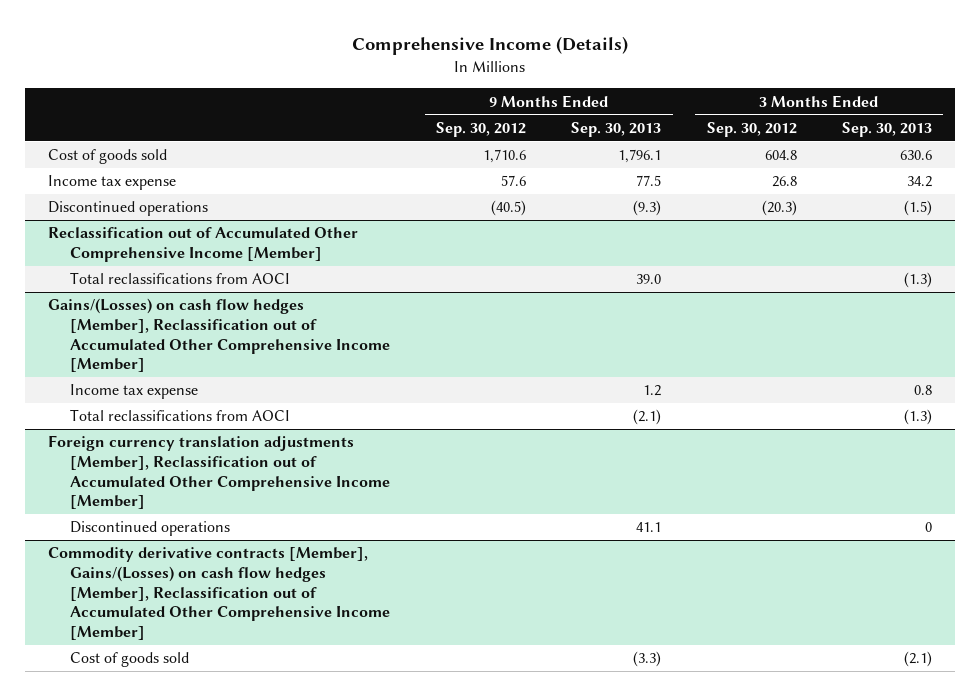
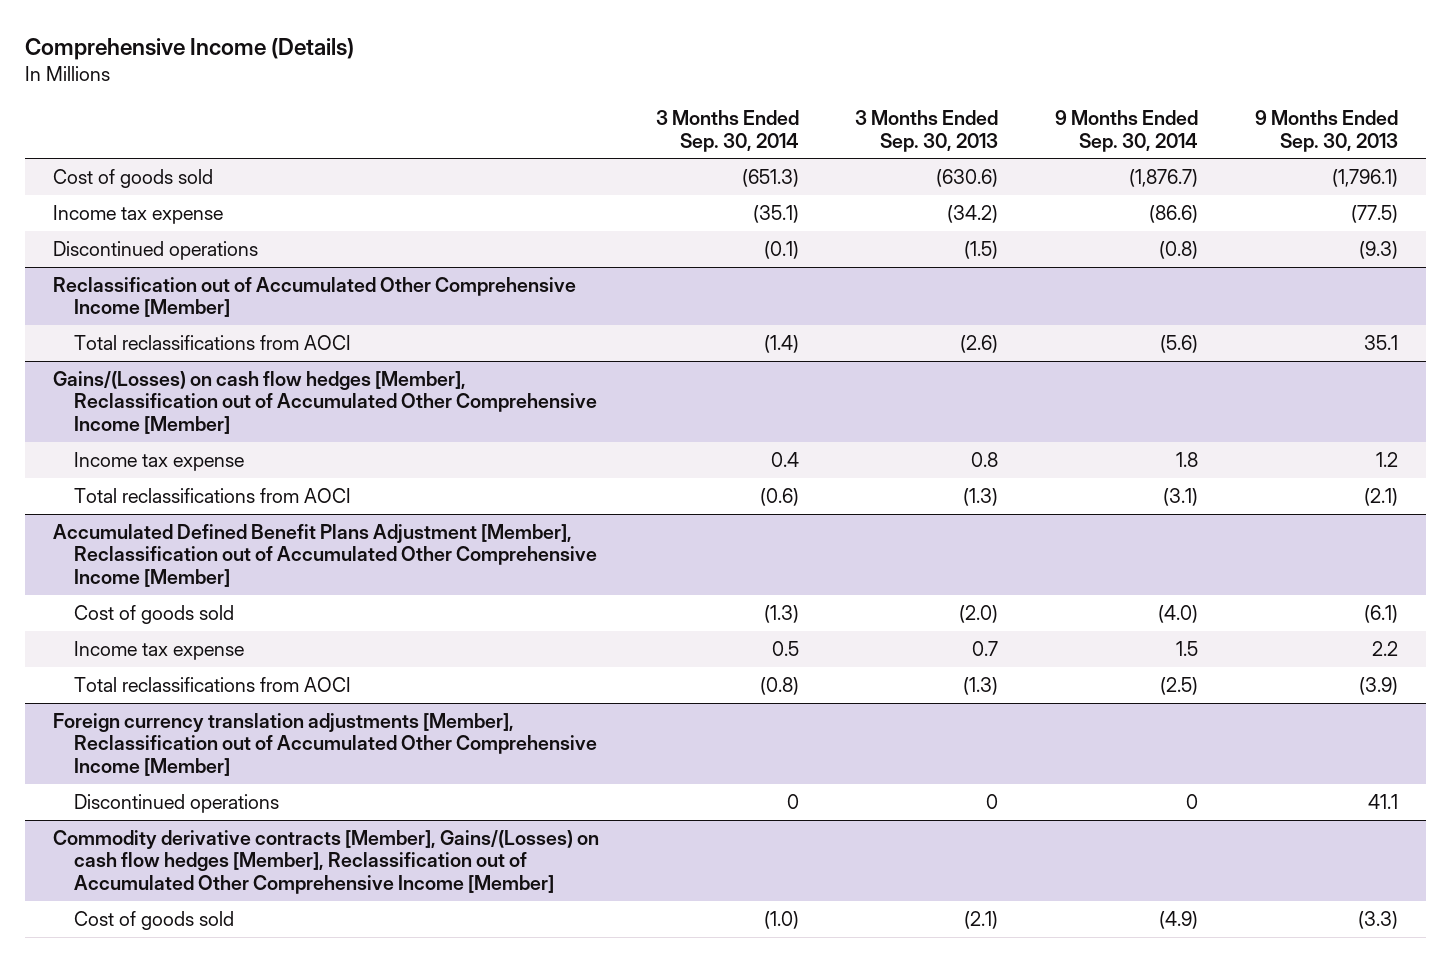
- | 9 Months Ended Sep. 30, 2012 | 9 Months Ended Sep. 30, 2013 | 3 Months Ended Sep. 30, 2012 | 3 Months Ended Sep. 30, 2013
+ | 3 Months Ended Sep. 30, 2014 | 3 Months Ended Sep. 30, 2013 | 9 Months Ended Sep. 30, 2014 | 9 Months Ended Sep. 30, 2013
- Cost of goods sold | 1,710.6 | 1,796.1 | 604.8 | 630.6
- Income tax expense | 57.6 | 77.5 | 26.8 | 34.2
+ Cost of goods sold | (651.3) | (630.6) | (1,876.7) | (1,796.1)
+ Income tax expense | (35.1) | (34.2) | (86.6) | (77.5)
@ Reclassification out of Accumulated Other Comprehensive Income [Member]
- Total reclassifications from AOCI | | 39.0 | | (1.3)
+ Total reclassifications from AOCI | (1.4) | (2.6) | (5.6) | 35.1
+ Accumulated Defined Benefit Plans Adjustment [Member], Reclassification out of Accumulated Other Comprehensive Income [Member]
+ Cost of goods sold | (1.3) | (2.0) | (4.0) | (6.1)
+ Income tax expense | 0.5 | 0.7 | 1.5 | 2.2
+ Total reclassifications from AOCI | (0.8) | (1.3) | (2.5) | (3.9)

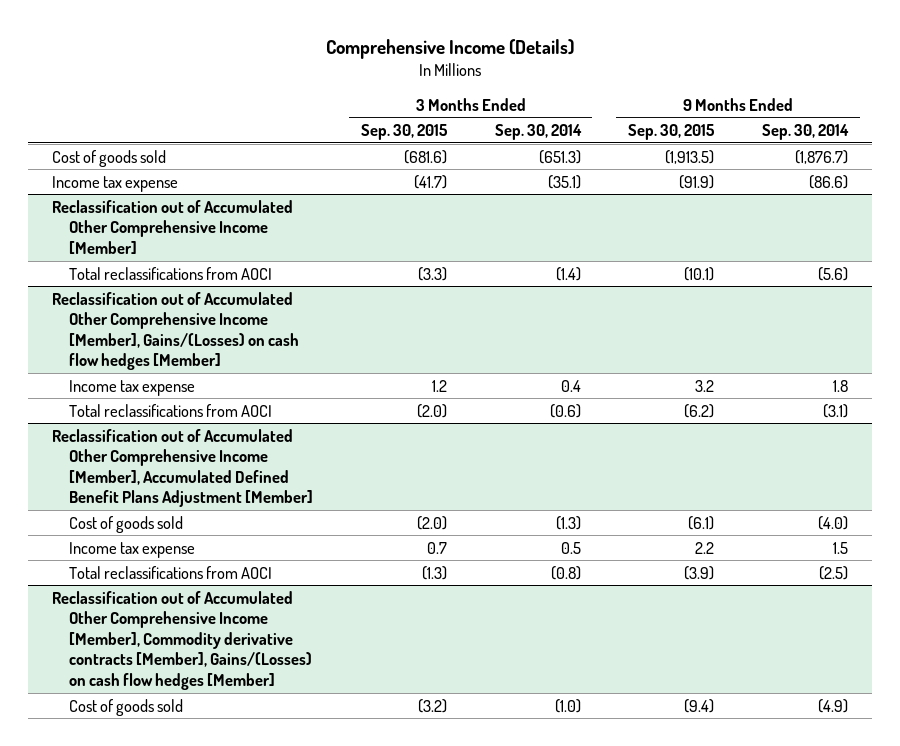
- | 3 Months Ended Sep. 30, 2014 | 3 Months Ended Sep. 30, 2013 | 9 Months Ended Sep. 30, 2014 | 9 Months Ended Sep. 30, 2013
+ | 3 Months Ended Sep. 30, 2015 | 3 Months Ended Sep. 30, 2014 | 9 Months Ended Sep. 30, 2015 | 9 Months Ended Sep. 30, 2014
- Discontinued operations | (0.1) | (1.5) | (0.8) | (9.3)
- Gains/(Losses) on cash flow hedges [Member], Reclassification out of Accumulated Other Comprehensive Income [Member]
+ Reclassification out of Accumulated Other Comprehensive Income [Member], Gains/(Losses) on cash flow hedges [Member]
- Accumulated Defined Benefit Plans Adjustment [Member], Reclassification out of Accumulated Other Comprehensive Income [Member]
+ Reclassification out of Accumulated Other Comprehensive Income [Member], Accumulated Defined Benefit Plans Adjustment [Member]
- Foreign currency translation adjustments [Member], Reclassification out of Accumulated Other Comprehensive Income [Member]
- Discontinued operations | 0 | 0 | 0 | 41.1
- Commodity derivative contracts [Member], Gains/(Losses) on cash flow hedges [Member], Reclassification out of Accumulated Other Comprehensive Income [Member]
+ Reclassification out of Accumulated Other Comprehensive Income [Member], Commodity derivative contracts [Member], Gains/(Losses) on cash flow hedges [Member]

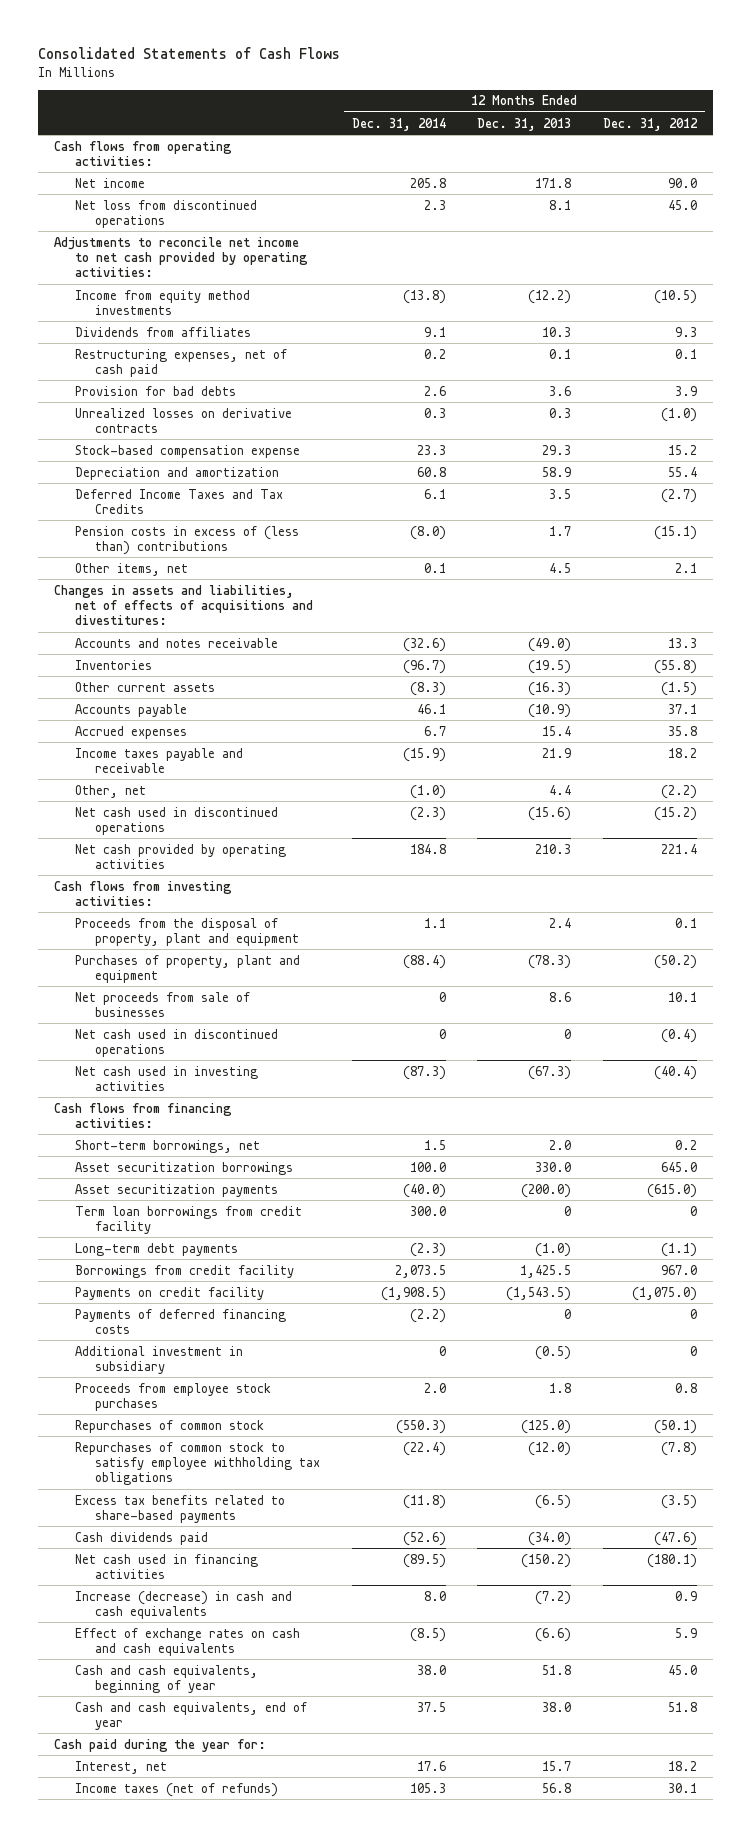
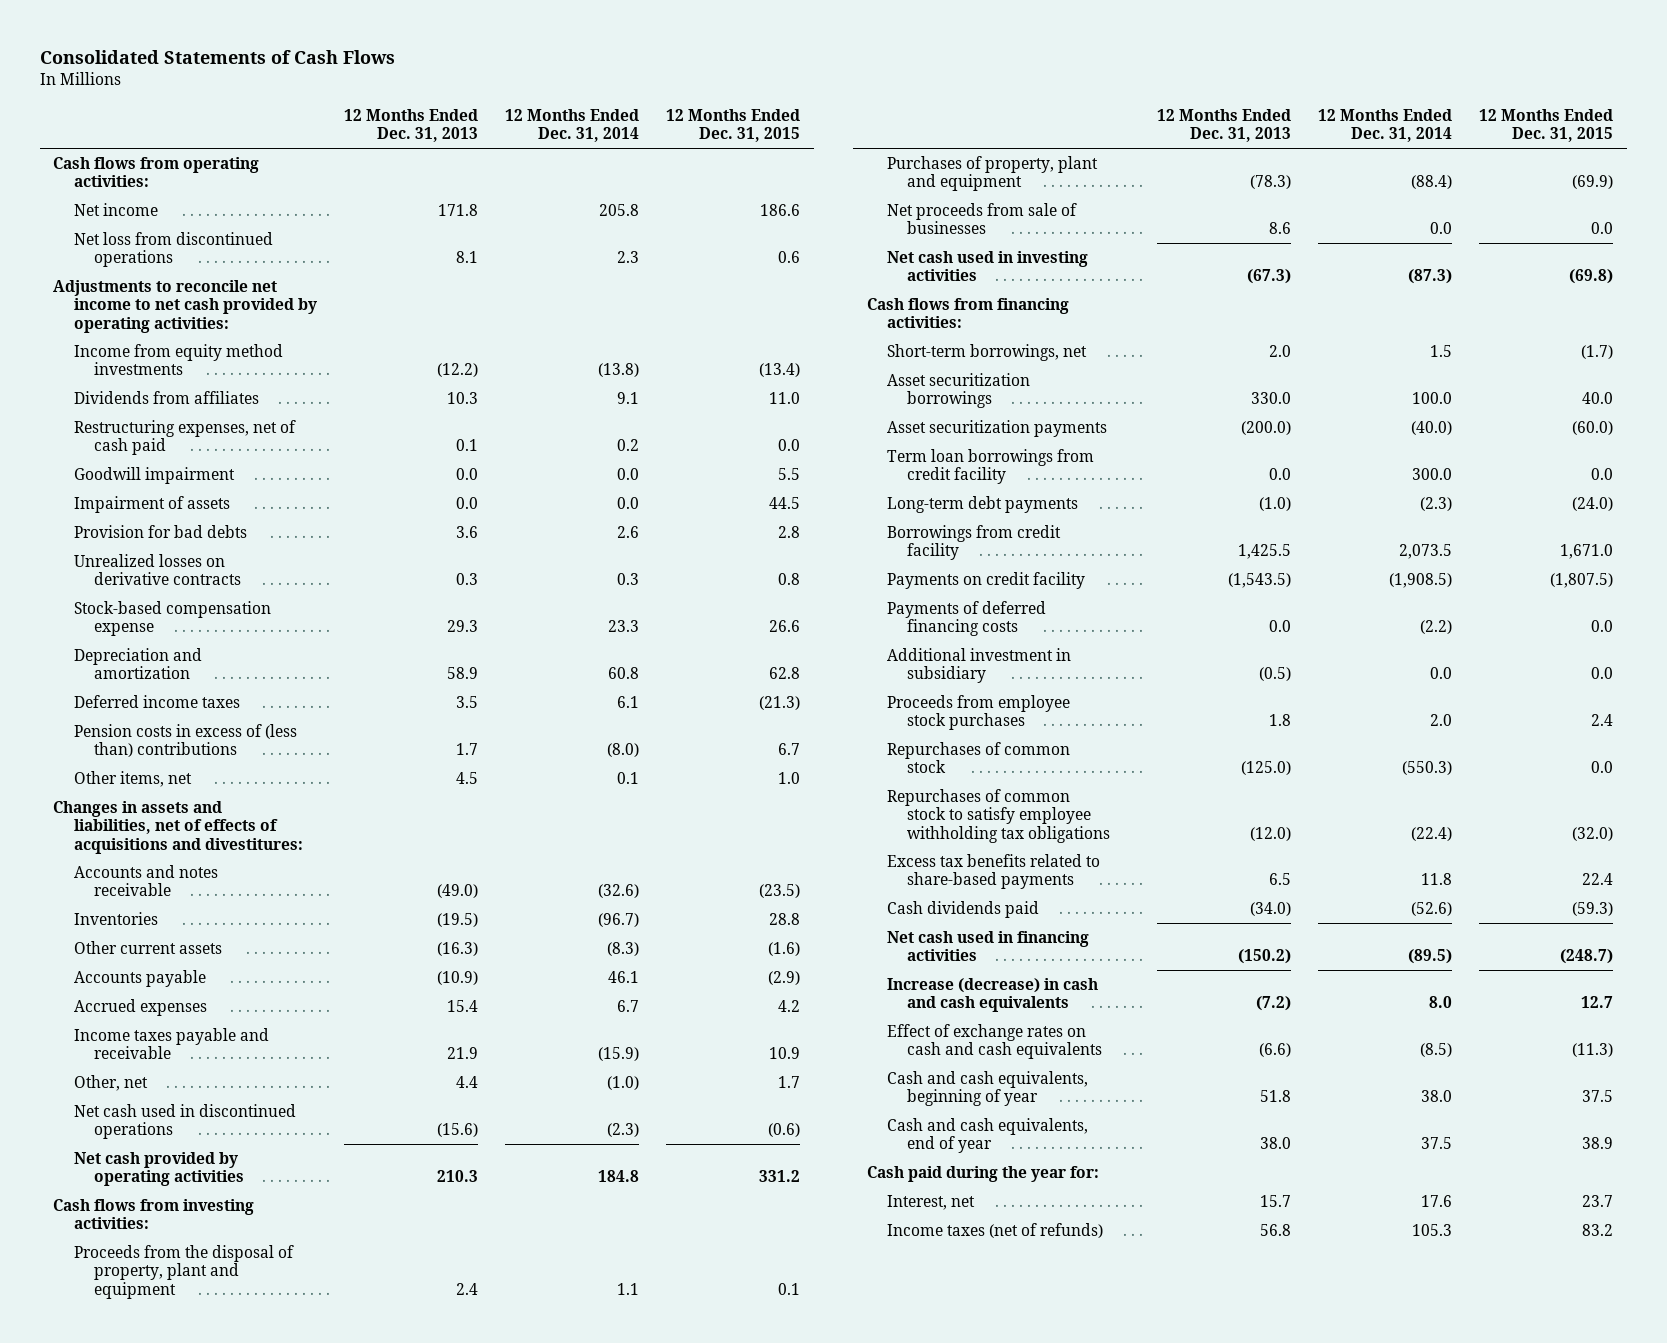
- | 12 Months Ended Dec. 31, 2014 | 12 Months Ended Dec. 31, 2013 | 12 Months Ended Dec. 31, 2012
+ | 12 Months Ended Dec. 31, 2013 | 12 Months Ended Dec. 31, 2014 | 12 Months Ended Dec. 31, 2015
+ Goodwill impairment | 0.0 | 0.0 | 5.5
+ Impairment of assets | 0.0 | 0.0 | 44.5
- Deferred Income Taxes and Tax Credits | 6.1 | 3.5 | (2.7)
+ Deferred income taxes | 3.5 | 6.1 | (21.3)
- Net proceeds from sale of businesses | 0 | 8.6 | 10.1
- Net cash used in discontinued operations | 0 | 0 | (0.4)
+ Net proceeds from sale of businesses | 8.6 | 0.0 | 0.0
- Term loan borrowings from credit facility | 300.0 | 0 | 0
+ Term loan borrowings from credit facility | 0.0 | 300.0 | 0.0
- Payments of deferred financing costs | (2.2) | 0 | 0
- Additional investment in subsidiary | 0 | (0.5) | 0
+ Payments of deferred financing costs | 0.0 | (2.2) | 0.0
+ Additional investment in subsidiary | (0.5) | 0.0 | 0.0
- Excess tax benefits related to share-based payments | (11.8) | (6.5) | (3.5)
+ Excess tax benefits related to share-based payments | 6.5 | 11.8 | 22.4

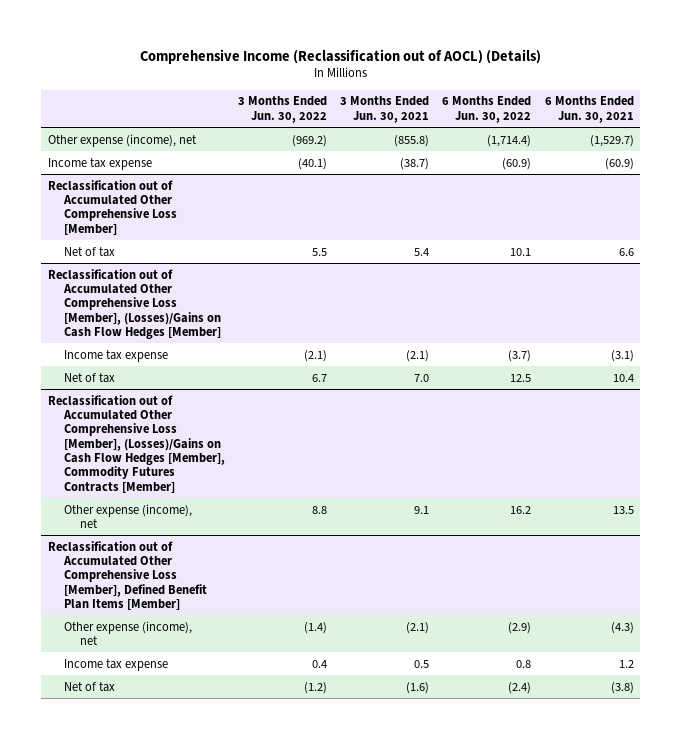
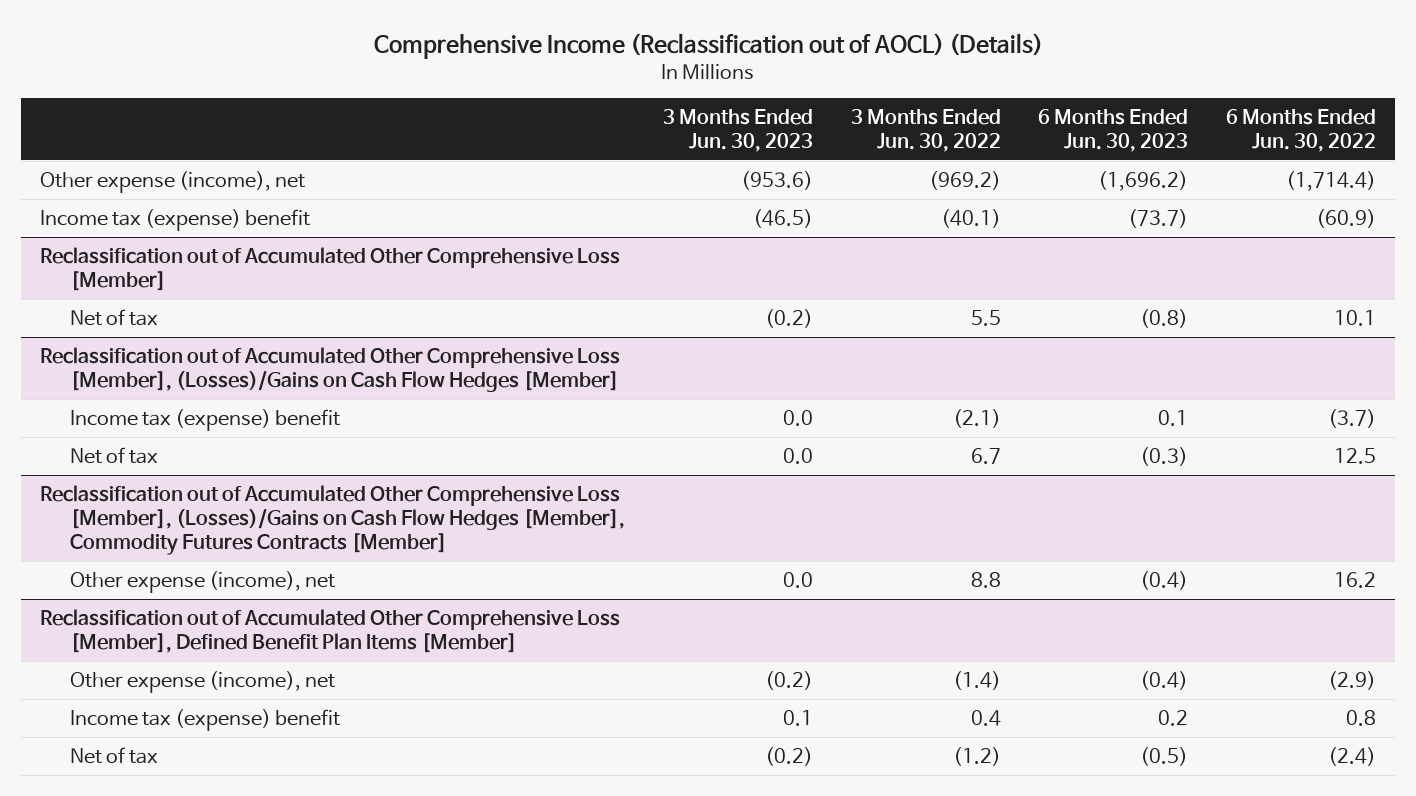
- | 3 Months Ended Jun. 30, 2022 | 3 Months Ended Jun. 30, 2021 | 6 Months Ended Jun. 30, 2022 | 6 Months Ended Jun. 30, 2021
+ | 3 Months Ended Jun. 30, 2023 | 3 Months Ended Jun. 30, 2022 | 6 Months Ended Jun. 30, 2023 | 6 Months Ended Jun. 30, 2022
- Income tax expense | (40.1) | (38.7) | (60.9) | (60.9)
+ Income tax (expense) benefit | (46.5) | (40.1) | (73.7) | (60.9)
@ Reclassification out of Accumulated Other Comprehensive Loss [Member], (Losses)/Gains on Cash Flow Hedges [Member]
- Income tax expense | (2.1) | (2.1) | (3.7) | (3.1)
+ Income tax (expense) benefit | 0.0 | (2.1) | 0.1 | (3.7)
@ Reclassification out of Accumulated Other Comprehensive Loss [Member], Defined Benefit Plan Items [Member]
- Income tax expense | 0.4 | 0.5 | 0.8 | 1.2
+ Income tax (expense) benefit | 0.1 | 0.4 | 0.2 | 0.8

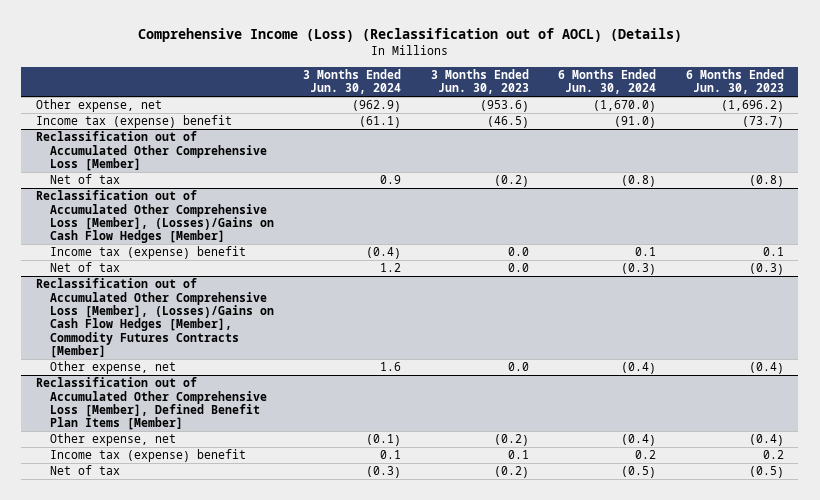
- Comprehensive Income (Reclassification out of AOCL) (Details)
+ Comprehensive Income (Loss) (Reclassification out of AOCL) (Details)
- | 3 Months Ended Jun. 30, 2023 | 3 Months Ended Jun. 30, 2022 | 6 Months Ended Jun. 30, 2023 | 6 Months Ended Jun. 30, 2022
+ | 3 Months Ended Jun. 30, 2024 | 3 Months Ended Jun. 30, 2023 | 6 Months Ended Jun. 30, 2024 | 6 Months Ended Jun. 30, 2023
- Other expense (income), net | (953.6) | (969.2) | (1,696.2) | (1,714.4)
+ Other expense, net | (962.9) | (953.6) | (1,670.0) | (1,696.2)
@ Reclassification out of Accumulated Other Comprehensive Loss [Member], (Losses)/Gains on Cash Flow Hedges [Member], Commodity Futures Contracts [Member]
- Other expense (income), net | 0.0 | 8.8 | (0.4) | 16.2
+ Other expense, net | 1.6 | 0.0 | (0.4) | (0.4)
@ Reclassification out of Accumulated Other Comprehensive Loss [Member], Defined Benefit Plan Items [Member]
- Other expense (income), net | (0.2) | (1.4) | (0.4) | (2.9)
+ Other expense, net | (0.1) | (0.2) | (0.4) | (0.4)

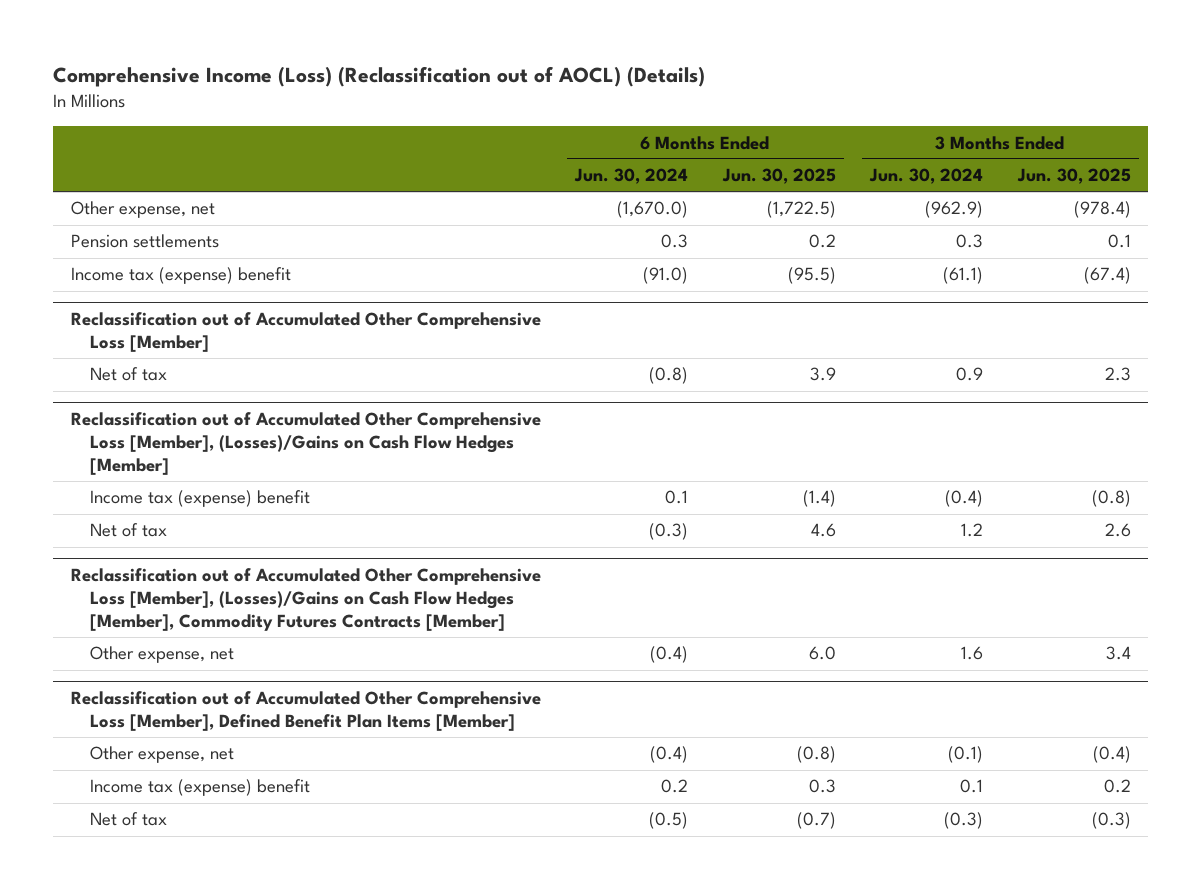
- | 3 Months Ended Jun. 30, 2024 | 3 Months Ended Jun. 30, 2023 | 6 Months Ended Jun. 30, 2024 | 6 Months Ended Jun. 30, 2023
+ | 6 Months Ended Jun. 30, 2024 | 6 Months Ended Jun. 30, 2025 | 3 Months Ended Jun. 30, 2024 | 3 Months Ended Jun. 30, 2025
+ Pension settlements | 0.3 | 0.2 | 0.3 | 0.1

